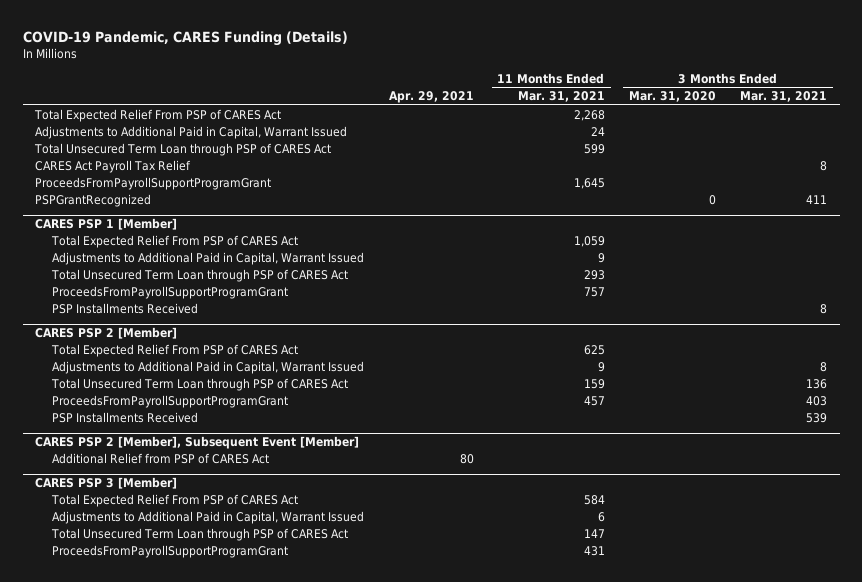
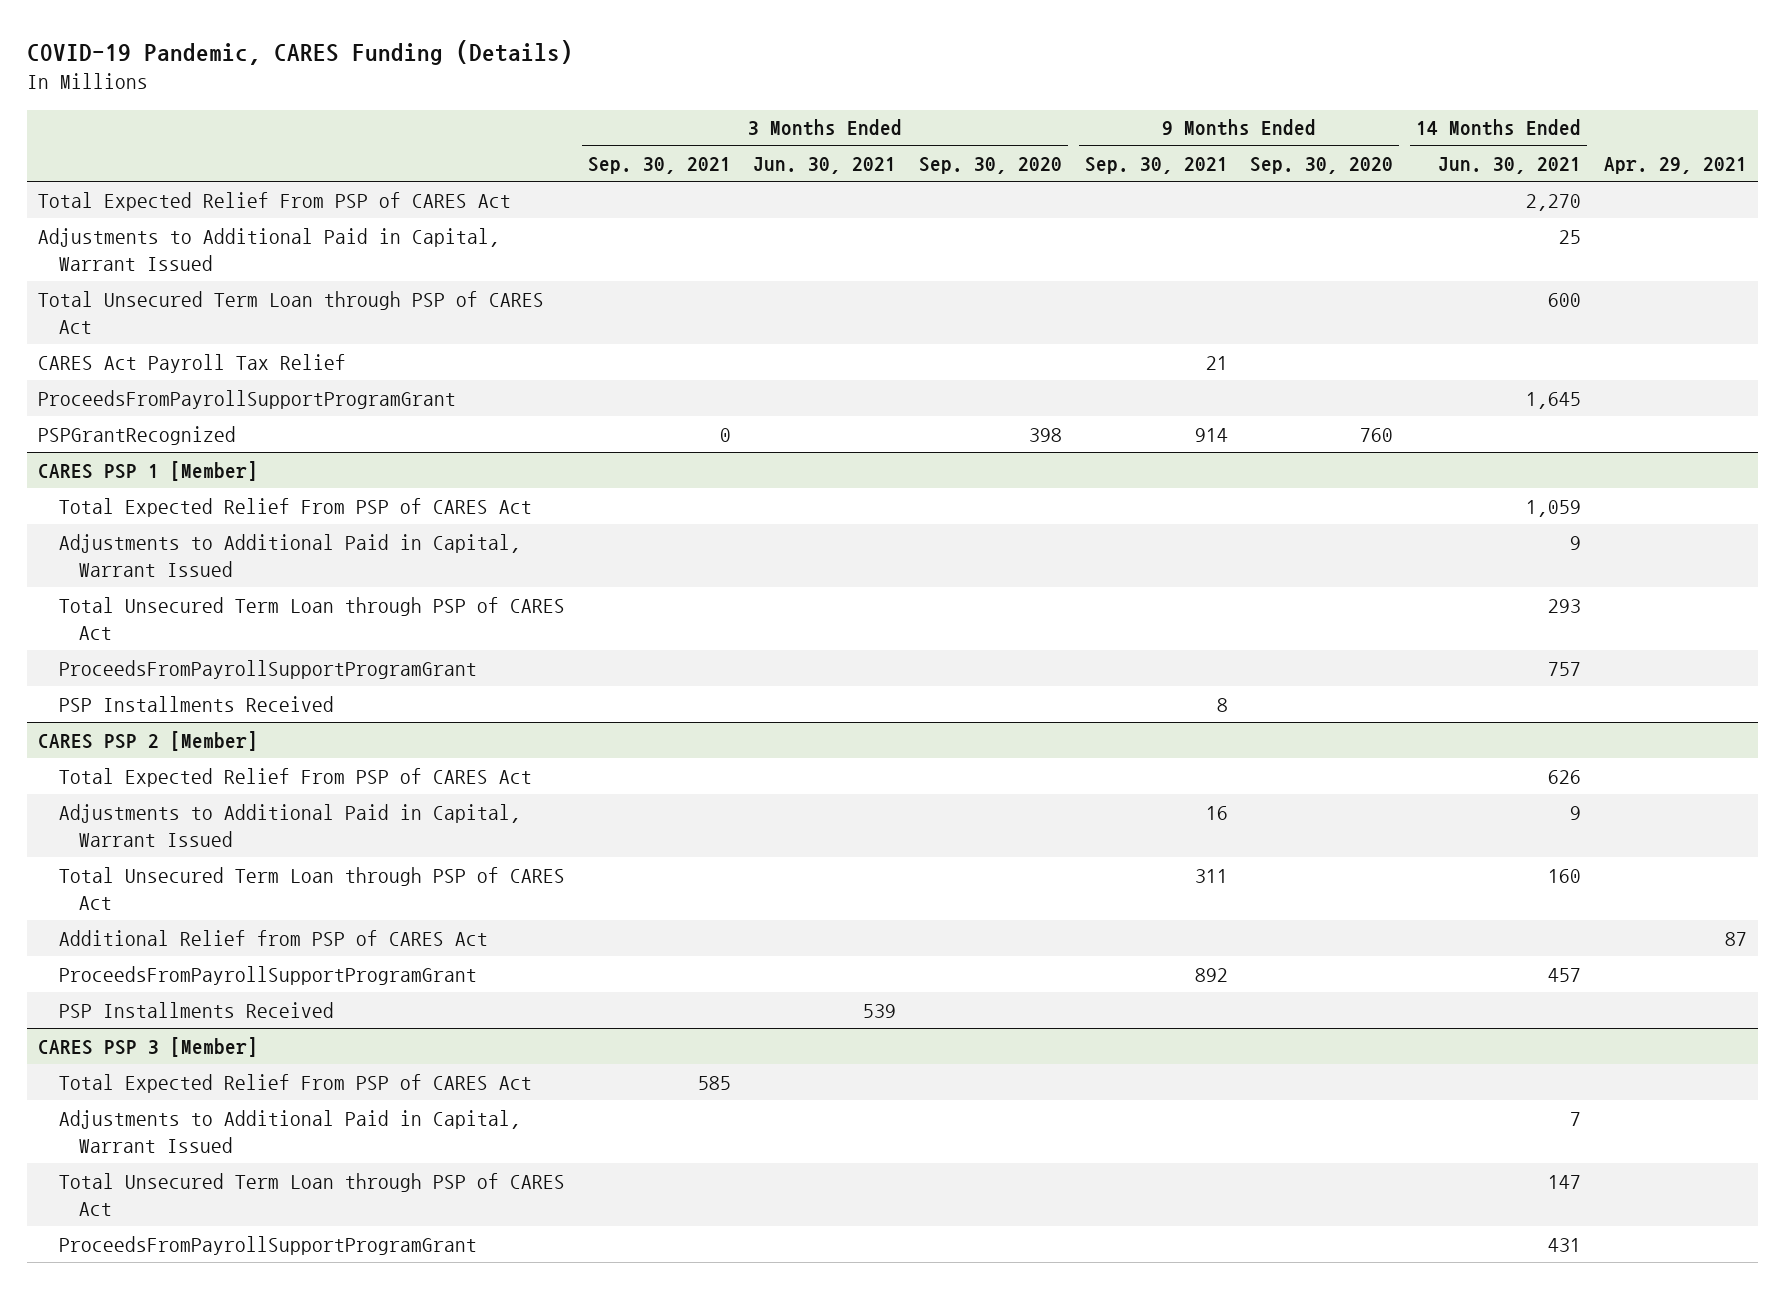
- | Apr. 29, 2021 | 11 Months Ended Mar. 31, 2021 | 3 Months Ended Mar. 31, 2020 | 3 Months Ended Mar. 31, 2021
+ | 3 Months Ended Sep. 30, 2021 | 3 Months Ended Jun. 30, 2021 | 3 Months Ended Sep. 30, 2020 | 9 Months Ended Sep. 30, 2021 | 9 Months Ended Sep. 30, 2020 | 14 Months Ended Jun. 30, 2021 | Apr. 29, 2021
@ CARES PSP 2 [Member]
+ Additional Relief from PSP of CARES Act | | | | | | | 87
- CARES PSP 2 [Member], Subsequent Event [Member]
- Additional Relief from PSP of CARES Act | 80 | | |

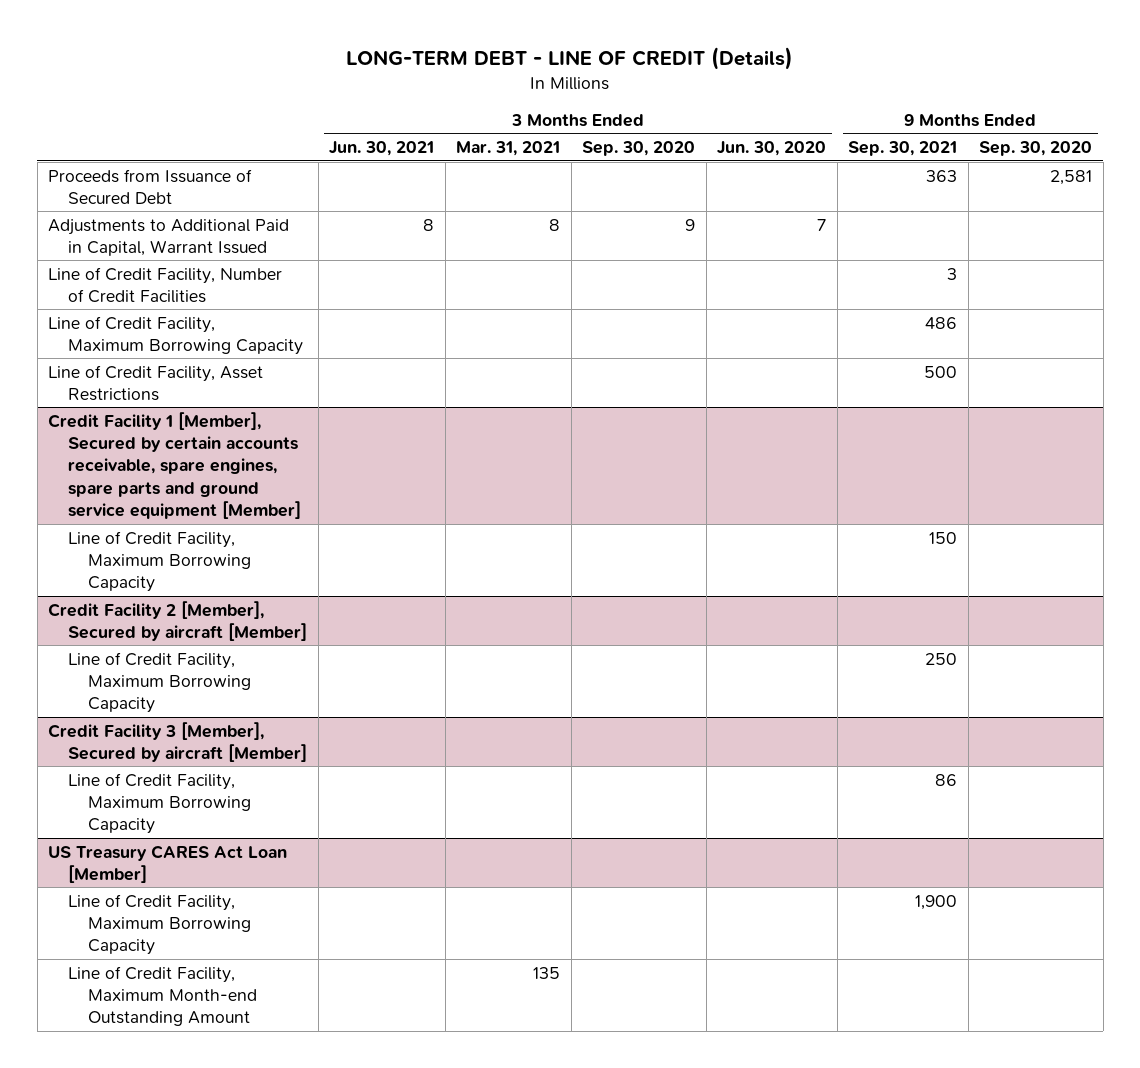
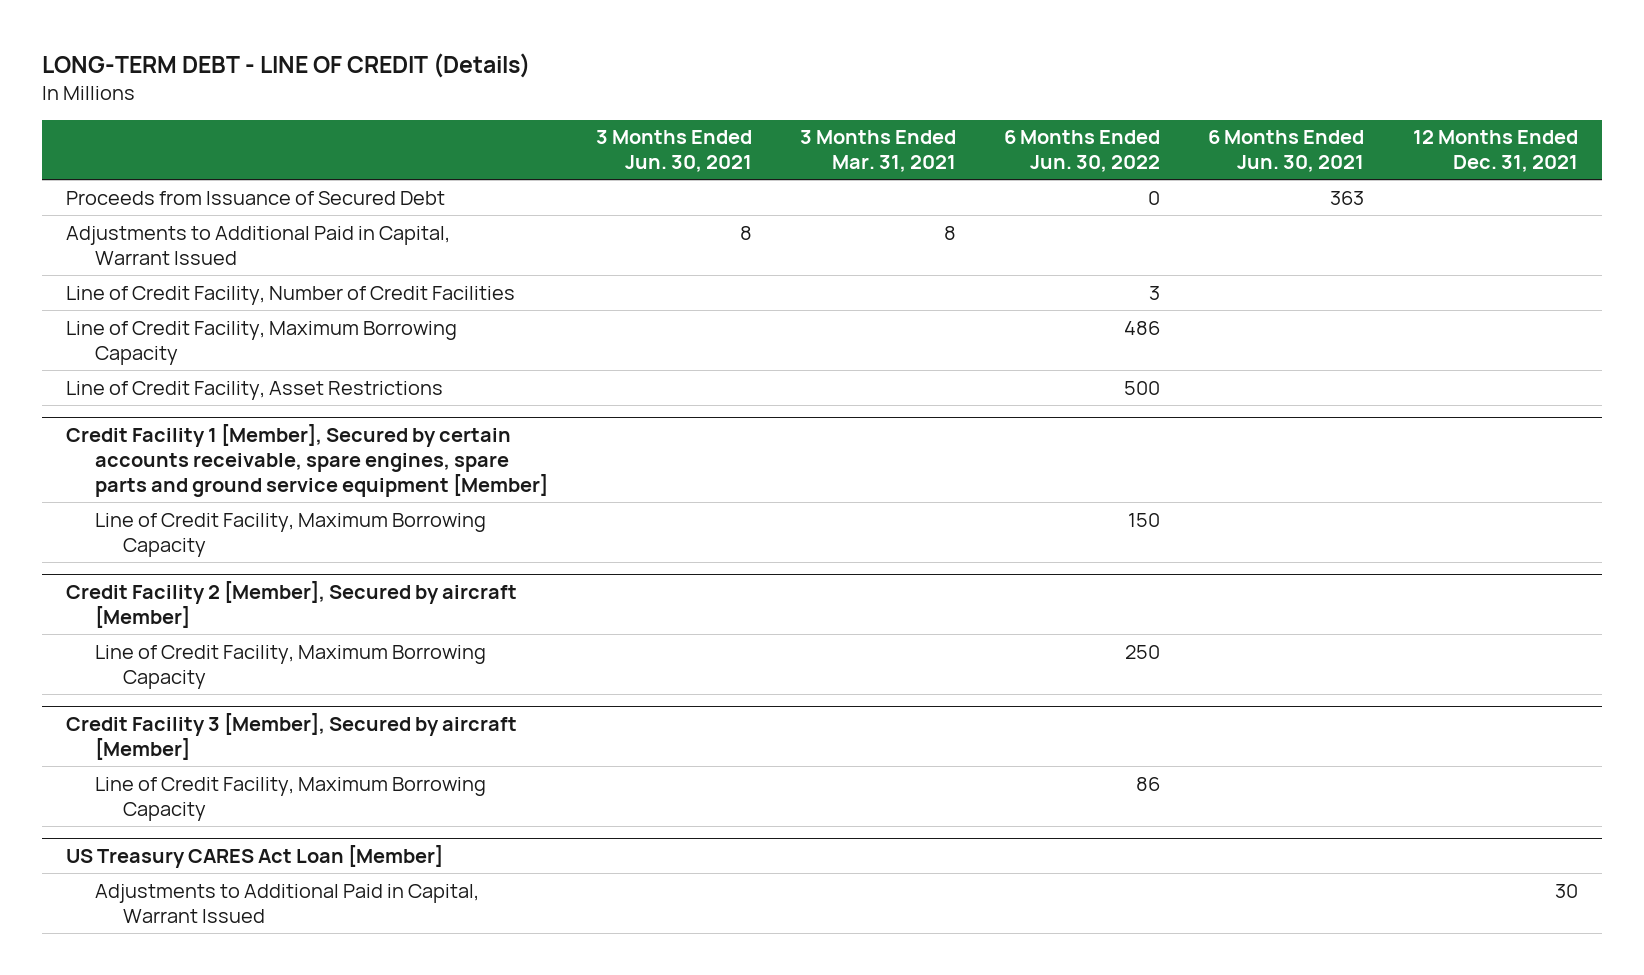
- | 3 Months Ended Jun. 30, 2021 | 3 Months Ended Mar. 31, 2021 | 3 Months Ended Sep. 30, 2020 | 3 Months Ended Jun. 30, 2020 | 9 Months Ended Sep. 30, 2021 | 9 Months Ended Sep. 30, 2020
+ | 3 Months Ended Jun. 30, 2021 | 3 Months Ended Mar. 31, 2021 | 6 Months Ended Jun. 30, 2022 | 6 Months Ended Jun. 30, 2021 | 12 Months Ended Dec. 31, 2021
@ US Treasury CARES Act Loan [Member]
- Line of Credit Facility, Maximum Borrowing Capacity | | | | | 1,900 |
- Line of Credit Facility, Maximum Month-end Outstanding Amount | | 135 | | | |
+ Adjustments to Additional Paid in Capital, Warrant Issued | | | | | 30

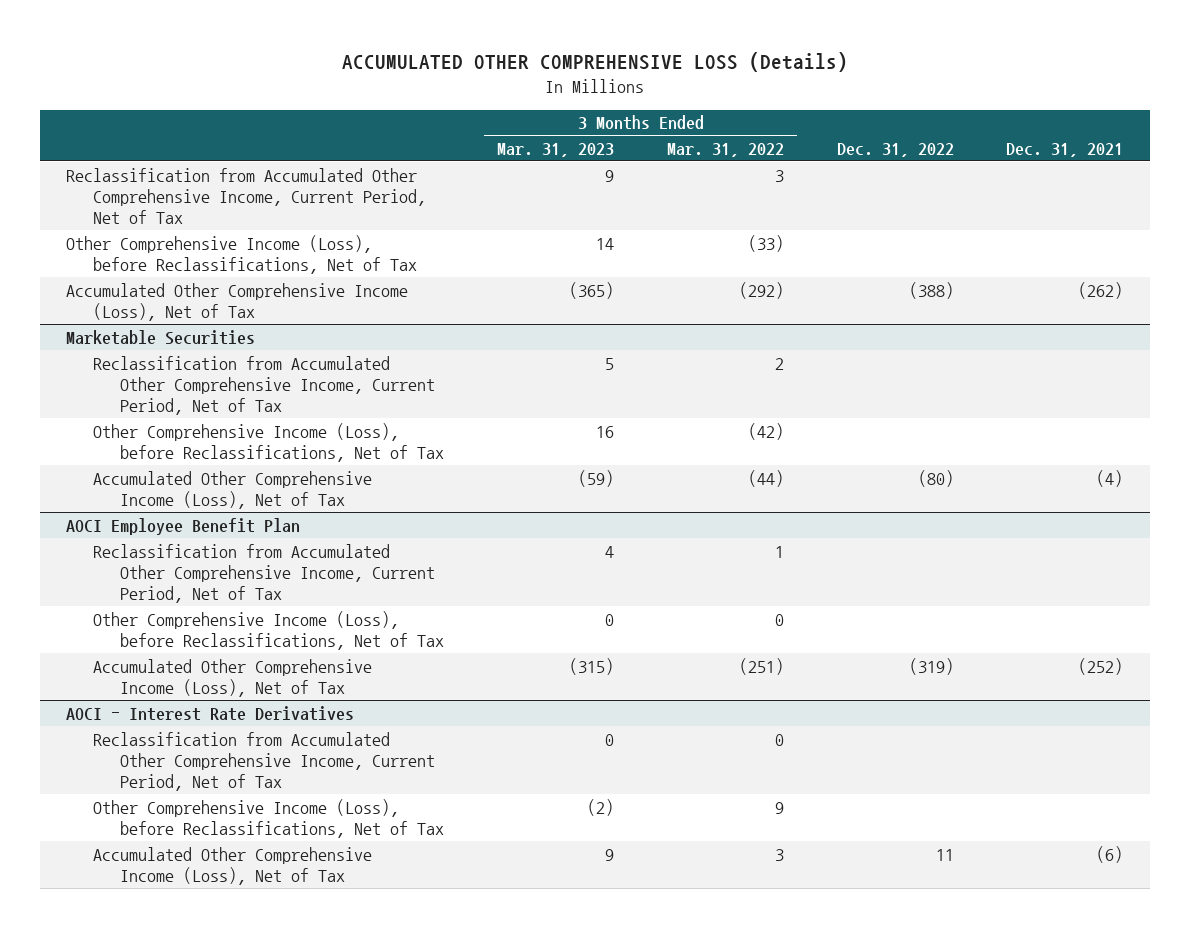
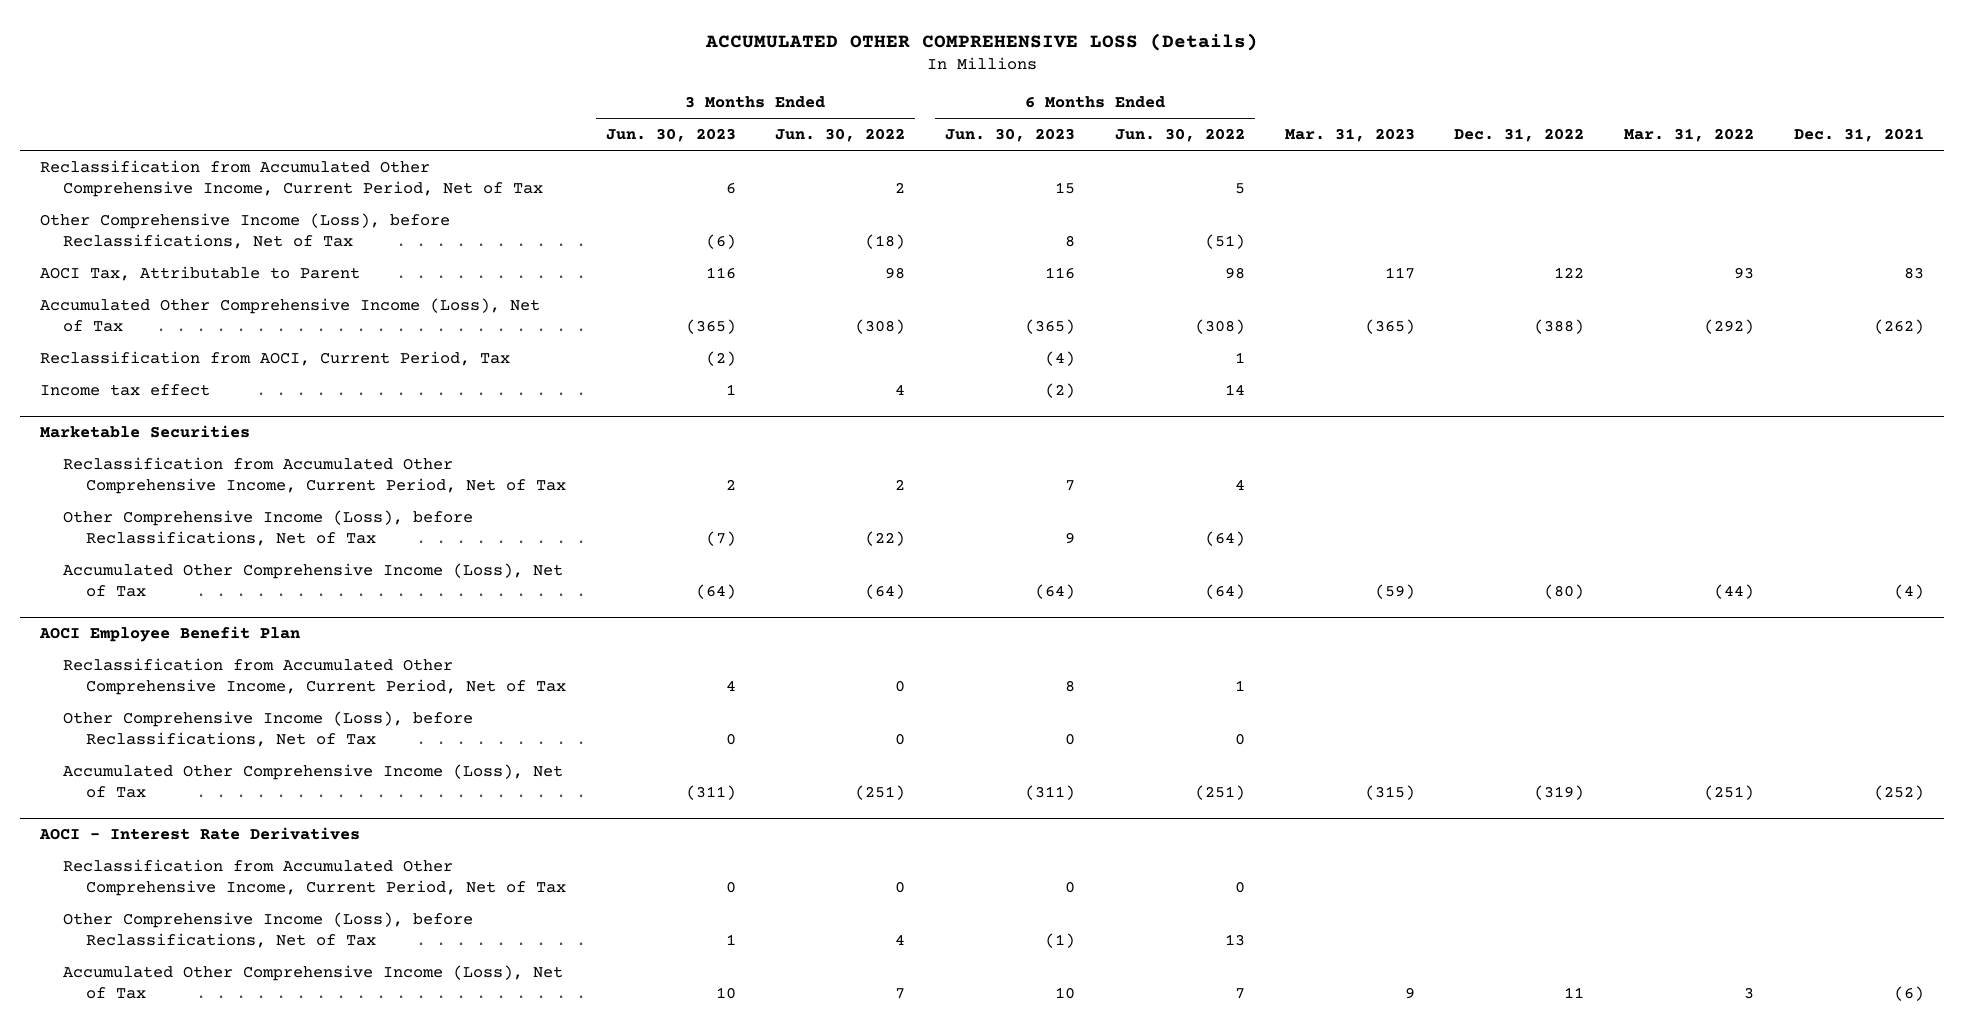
- | 3 Months Ended Mar. 31, 2023 | 3 Months Ended Mar. 31, 2022 | Dec. 31, 2022 | Dec. 31, 2021
+ | 3 Months Ended Jun. 30, 2023 | 3 Months Ended Jun. 30, 2022 | 6 Months Ended Jun. 30, 2023 | 6 Months Ended Jun. 30, 2022 | Mar. 31, 2023 | Dec. 31, 2022 | Mar. 31, 2022 | Dec. 31, 2021
+ AOCI Tax, Attributable to Parent | 116 | 98 | 116 | 98 | 117 | 122 | 93 | 83
+ Reclassification from AOCI, Current Period, Tax | (2) | | (4) | 1 | | | |
+ Income tax effect | 1 | 4 | (2) | 14 | | | |

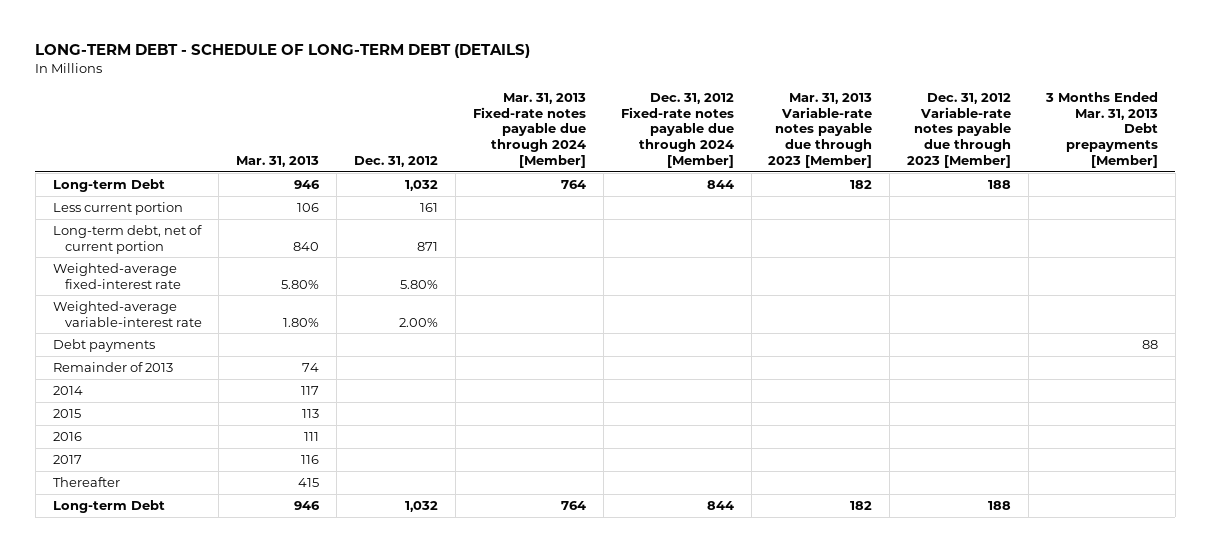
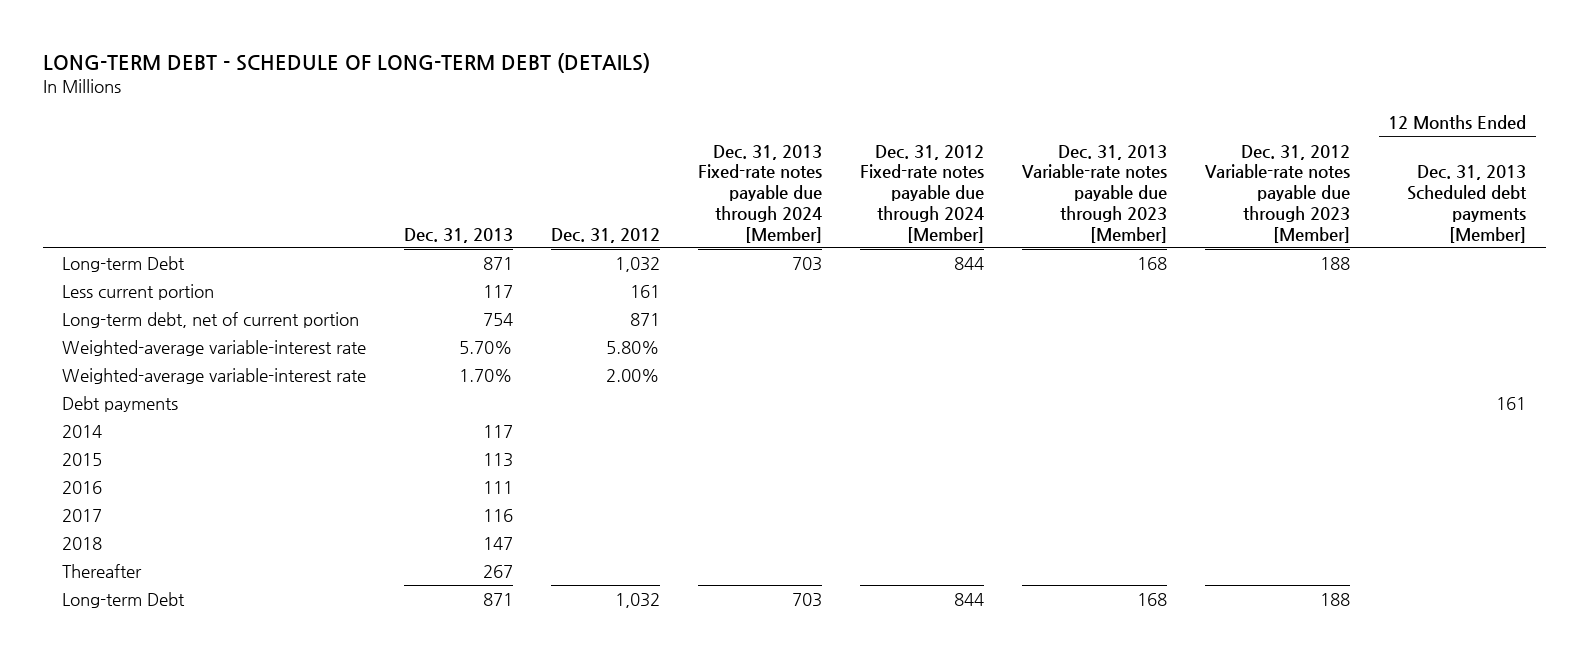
- | Mar. 31, 2013 | Dec. 31, 2012 | Mar. 31, 2013 Fixed-rate notes payable due through 2024 [Member] | Dec. 31, 2012 Fixed-rate notes payable due through 2024 [Member] | Mar. 31, 2013 Variable-rate notes payable due through 2023 [Member] | Dec. 31, 2012 Variable-rate notes payable due through 2023 [Member] | 3 Months Ended Mar. 31, 2013 Debt prepayments [Member]
+ | Dec. 31, 2013 | Dec. 31, 2012 | Dec. 31, 2013 Fixed-rate notes payable due through 2024 [Member] | Dec. 31, 2012 Fixed-rate notes payable due through 2024 [Member] | Dec. 31, 2013 Variable-rate notes payable due through 2023 [Member] | Dec. 31, 2012 Variable-rate notes payable due through 2023 [Member] | 12 Months Ended Dec. 31, 2013 Scheduled debt payments [Member]
- Weighted-average fixed-interest rate | 5.80% | 5.80% | | | | |
+ Weighted-average variable-interest rate | 5.70% | 5.80% | | | | |
- Remainder of 2013 | 74 | | | | | |
+ 2018 | 147 | | | | | |

